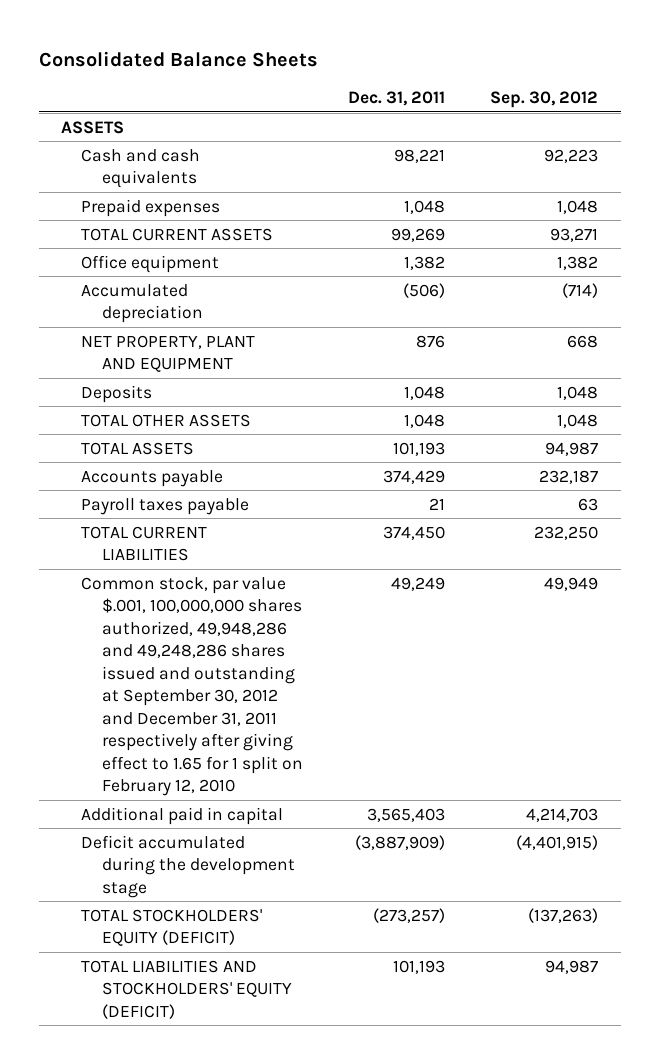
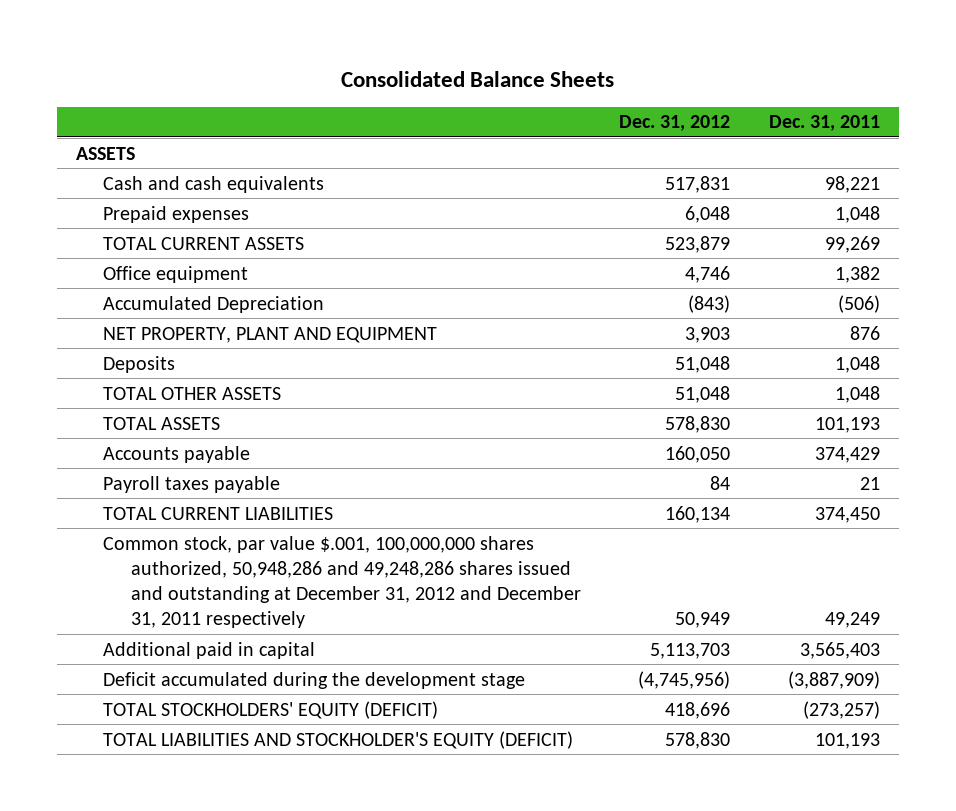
- | Dec. 31, 2011 | Sep. 30, 2012
+ | Dec. 31, 2012 | Dec. 31, 2011
- Accumulated depreciation | (506) | (714)
+ Accumulated Depreciation | (843) | (506)
- Common stock, par value $.001, 100,000,000 shares authorized, 49,948,286 and 49,248,286 shares issued and outstanding at September 30, 2012 and December 31, 2011 respectively after giving effect to 1.65 for 1 split on February 12, 2010 | 49,249 | 49,949
+ Common stock, par value $.001, 100,000,000 shares authorized, 50,948,286 and 49,248,286 shares issued and outstanding at December 31, 2012 and December 31, 2011 respectively | 50,949 | 49,249
- TOTAL LIABILITIES AND STOCKHOLDERS' EQUITY (DEFICIT) | 101,193 | 94,987
+ TOTAL LIABILITIES AND STOCKHOLDER'S EQUITY (DEFICIT) | 578,830 | 101,193

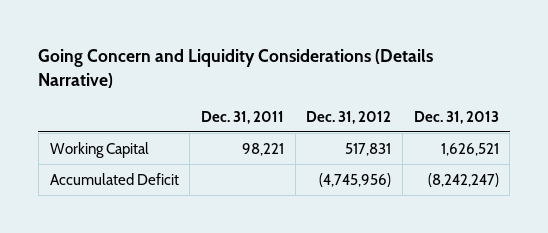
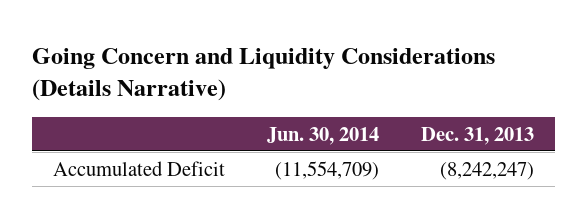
- | Dec. 31, 2011 | Dec. 31, 2012 | Dec. 31, 2013
+ | Jun. 30, 2014 | Dec. 31, 2013
- Working Capital | 98,221 | 517,831 | 1,626,521

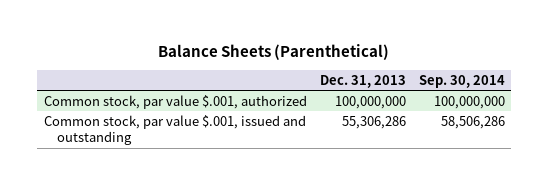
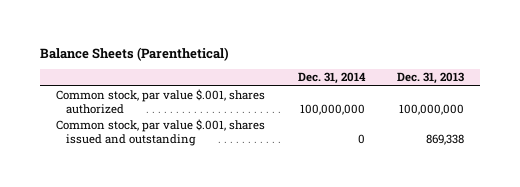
- | Dec. 31, 2013 | Sep. 30, 2014
+ | Dec. 31, 2014 | Dec. 31, 2013
- Common stock, par value $.001, authorized | 100,000,000 | 100,000,000
- Common stock, par value $.001, issued and outstanding | 55,306,286 | 58,506,286
+ Common stock, par value $.001, shares authorized | 100,000,000 | 100,000,000
+ Common stock, par value $.001, shares issued and outstanding | 0 | 869,338

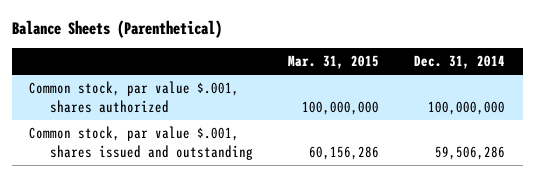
- | Dec. 31, 2014 | Dec. 31, 2013
+ | Mar. 31, 2015 | Dec. 31, 2014
- Common stock, par value $.001, shares issued and outstanding | 0 | 869,338
+ Common stock, par value $.001, shares issued and outstanding | 60,156,286 | 59,506,286

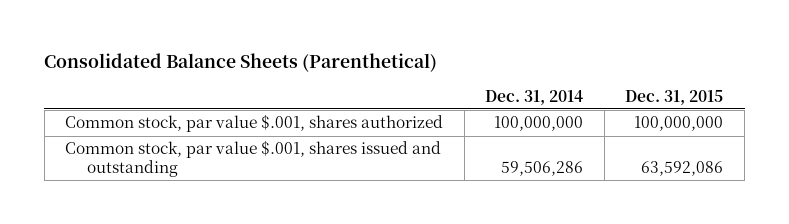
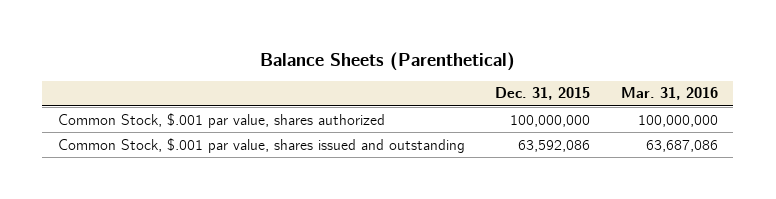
- Consolidated Balance Sheets (Parenthetical)
+ Balance Sheets (Parenthetical)
- | Dec. 31, 2014 | Dec. 31, 2015
+ | Dec. 31, 2015 | Mar. 31, 2016
- Common stock, par value $.001, shares authorized | 100,000,000 | 100,000,000
- Common stock, par value $.001, shares issued and outstanding | 59,506,286 | 63,592,086
+ Common Stock, $.001 par value, shares authorized | 100,000,000 | 100,000,000
+ Common Stock, $.001 par value, shares issued and outstanding | 63,592,086 | 63,687,086

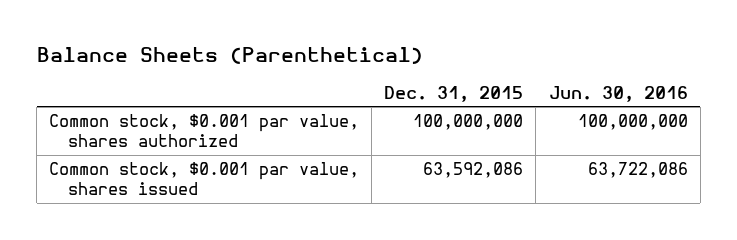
- | Dec. 31, 2015 | Mar. 31, 2016
+ | Dec. 31, 2015 | Jun. 30, 2016
- Common Stock, $.001 par value, shares authorized | 100,000,000 | 100,000,000
- Common Stock, $.001 par value, shares issued and outstanding | 63,592,086 | 63,687,086
+ Common stock, $0.001 par value, shares authorized | 100,000,000 | 100,000,000
+ Common stock, $0.001 par value, shares issued | 63,592,086 | 63,722,086

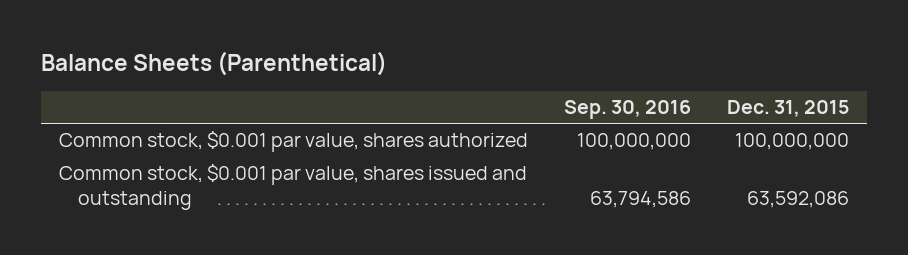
- | Dec. 31, 2015 | Jun. 30, 2016
+ | Sep. 30, 2016 | Dec. 31, 2015
- Common stock, $0.001 par value, shares issued | 63,592,086 | 63,722,086
+ Common stock, $0.001 par value, shares issued and outstanding | 63,794,586 | 63,592,086

